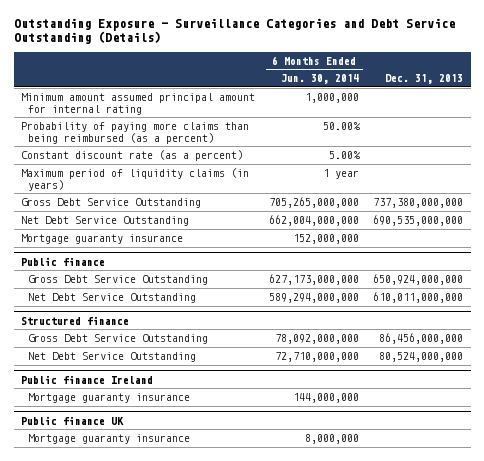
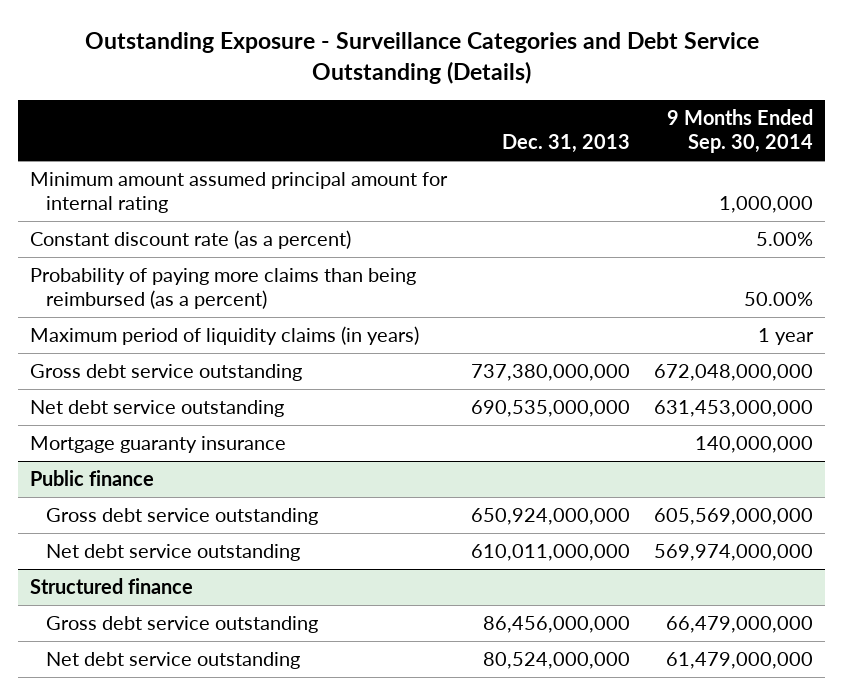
- | 6 Months Ended Jun. 30, 2014 | Dec. 31, 2013
+ | Dec. 31, 2013 | 9 Months Ended Sep. 30, 2014
moved down: Probability of paying more claims than being reimbursed (as a percent) | | 50.00%
- Gross Debt Service Outstanding | 705,265,000,000 | 737,380,000,000
- Net Debt Service Outstanding | 662,004,000,000 | 690,535,000,000
+ Gross debt service outstanding | 737,380,000,000 | 672,048,000,000
+ Net debt service outstanding | 690,535,000,000 | 631,453,000,000
@ Public finance
- Gross Debt Service Outstanding | 627,173,000,000 | 650,924,000,000
- Net Debt Service Outstanding | 589,294,000,000 | 610,011,000,000
+ Gross debt service outstanding | 650,924,000,000 | 605,569,000,000
+ Net debt service outstanding | 610,011,000,000 | 569,974,000,000
@ Structured finance
- Gross Debt Service Outstanding | 78,092,000,000 | 86,456,000,000
- Net Debt Service Outstanding | 72,710,000,000 | 80,524,000,000
- Public finance Ireland
- Mortgage guaranty insurance | 144,000,000 |
- Public finance UK
- Mortgage guaranty insurance | 8,000,000 |
@ Structured finance
+ Gross debt service outstanding | 86,456,000,000 | 66,479,000,000
+ Net debt service outstanding | 80,524,000,000 | 61,479,000,000

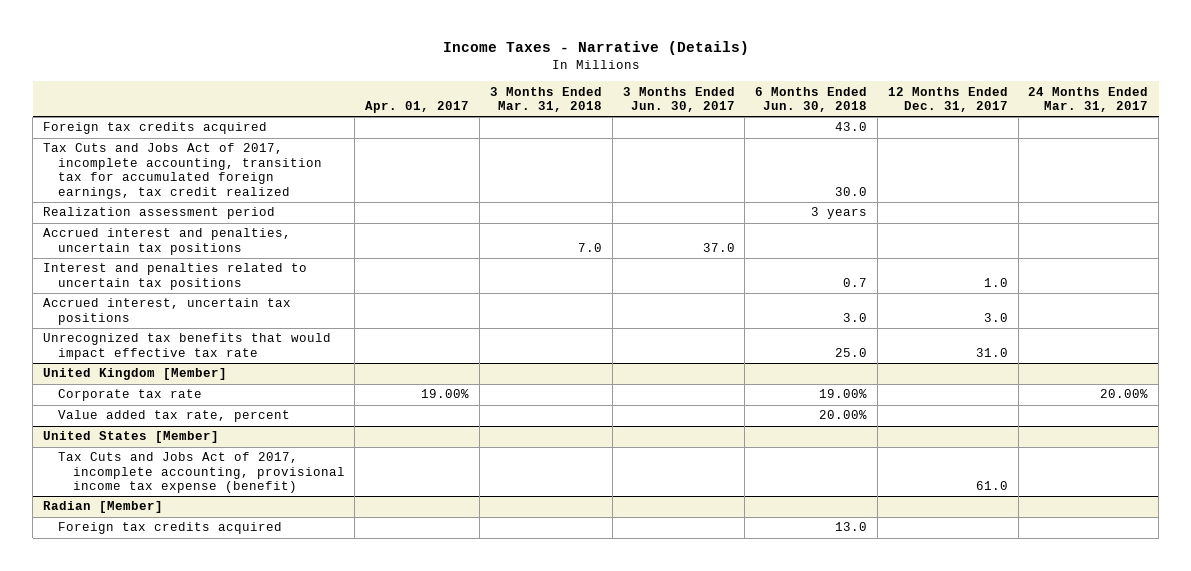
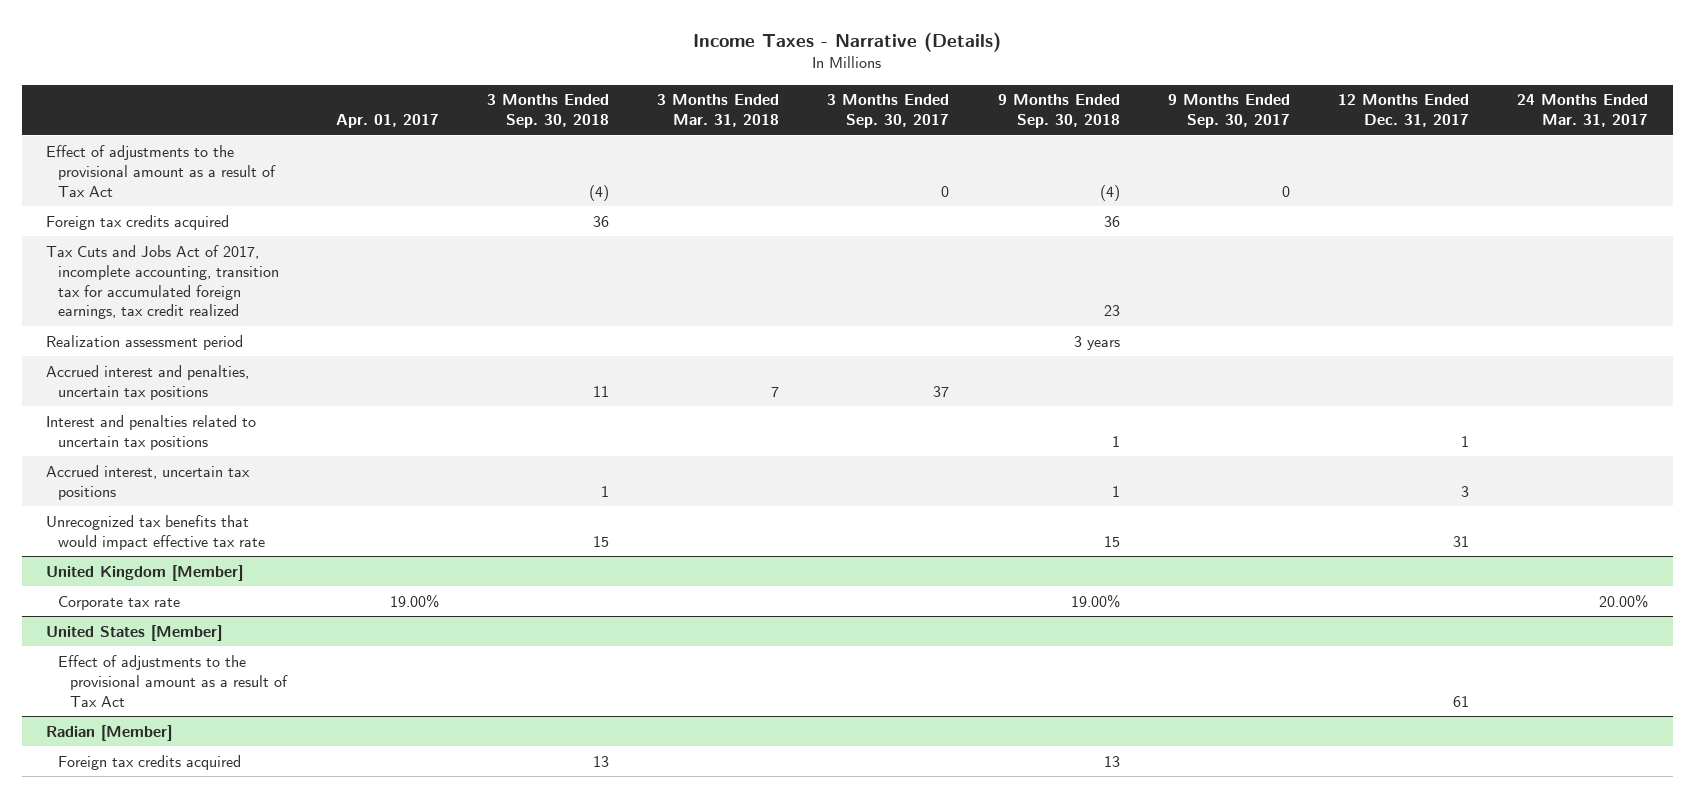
- | Apr. 01, 2017 | 3 Months Ended Mar. 31, 2018 | 3 Months Ended Jun. 30, 2017 | 6 Months Ended Jun. 30, 2018 | 12 Months Ended Dec. 31, 2017 | 24 Months Ended Mar. 31, 2017
+ | Apr. 01, 2017 | 3 Months Ended Sep. 30, 2018 | 3 Months Ended Mar. 31, 2018 | 3 Months Ended Sep. 30, 2017 | 9 Months Ended Sep. 30, 2018 | 9 Months Ended Sep. 30, 2017 | 12 Months Ended Dec. 31, 2017 | 24 Months Ended Mar. 31, 2017
+ Effect of adjustments to the provisional amount as a result of Tax Act | | (4) | | 0 | (4) | 0 | |
- Accrued interest and penalties, uncertain tax positions | | 7.0 | 37.0 | | |
- Interest and penalties related to uncertain tax positions | | | | 0.7 | 1.0 |
- Accrued interest, uncertain tax positions | | | | 3.0 | 3.0 |
- Unrecognized tax benefits that would impact effective tax rate | | | | 25.0 | 31.0 |
+ Accrued interest and penalties, uncertain tax positions | | 11 | 7 | 37 | | | |
+ Interest and penalties related to uncertain tax positions | | | | | 1 | | 1 |
+ Accrued interest, uncertain tax positions | | 1 | | | 1 | | 3 |
+ Unrecognized tax benefits that would impact effective tax rate | | 15 | | | 15 | | 31 |
@ United Kingdom [Member]
- Value added tax rate, percent | | | | 20.00% | |
@ United States [Member]
- Tax Cuts and Jobs Act of 2017, incomplete accounting, provisional income tax expense (benefit) | | | | | 61.0 |
+ Effect of adjustments to the provisional amount as a result of Tax Act | | | | | | | 61 |

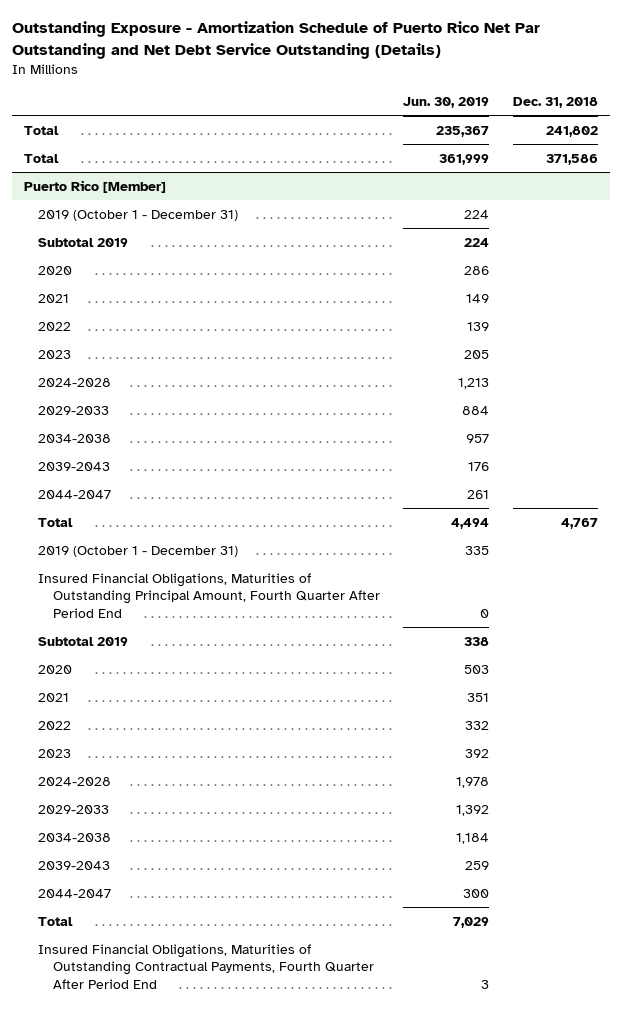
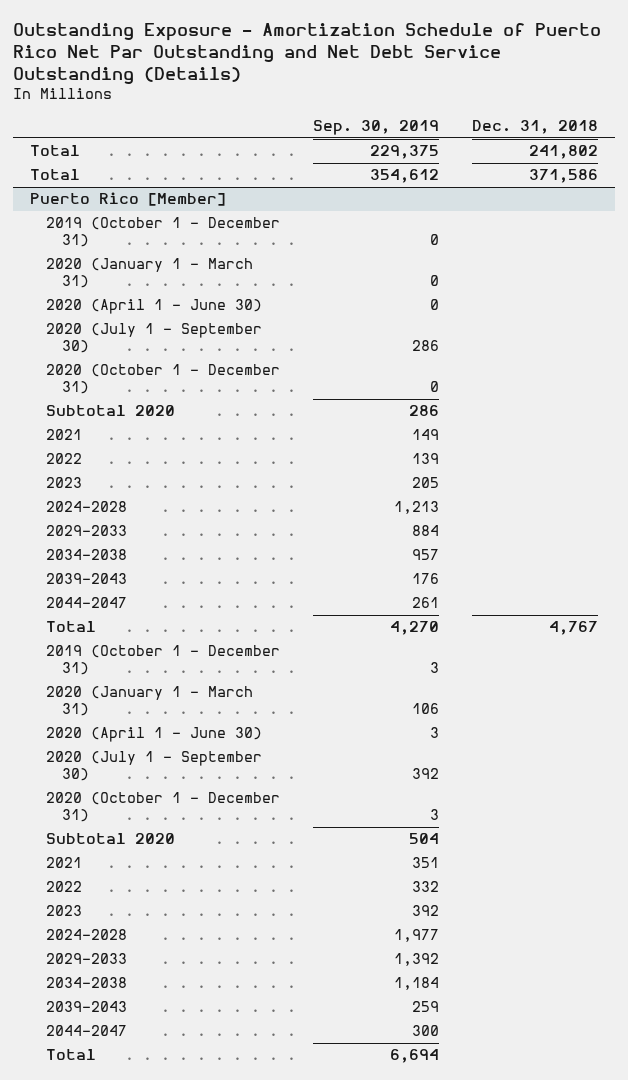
- | Jun. 30, 2019 | Dec. 31, 2018
+ | Sep. 30, 2019 | Dec. 31, 2018
@ Puerto Rico [Member]
- Subtotal 2019 | 224 |
- 2020 | 286 |
+ 2020 (January 1 - March 31) | 0 |
+ 2020 (April 1 - June 30) | 0 |
+ 2020 (July 1 - September 30) | 286 |
+ 2020 (October 1 - December 31) | 0 |
+ Subtotal 2020 | 286 |
- Insured Financial Obligations, Maturities of Outstanding Principal Amount, Fourth Quarter After Period End | 0 |
- Subtotal 2019 | 338 |
- 2020 | 503 |
+ 2020 (January 1 - March 31) | 106 |
+ 2020 (April 1 - June 30) | 3 |
+ 2020 (July 1 - September 30) | 392 |
+ 2020 (October 1 - December 31) | 3 |
+ Subtotal 2020 | 504 |
- Insured Financial Obligations, Maturities of Outstanding Contractual Payments, Fourth Quarter After Period End | 3 |

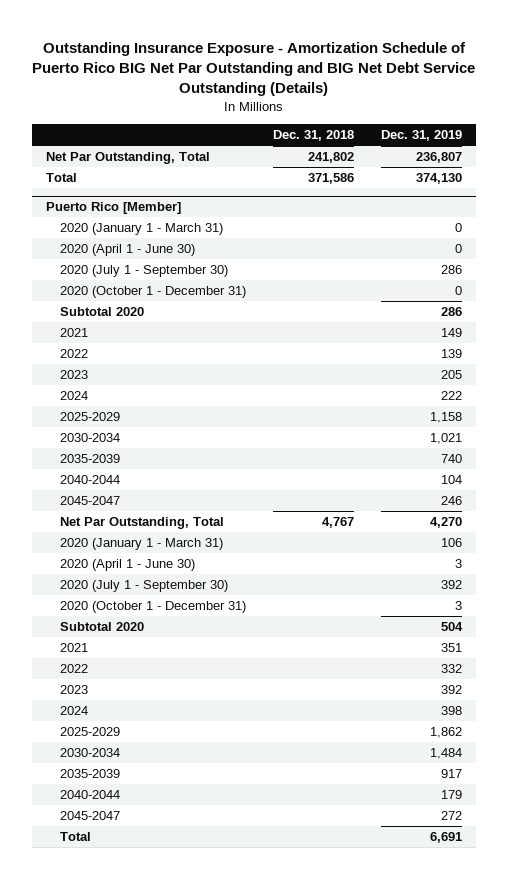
- Outstanding Exposure - Amortization Schedule of Puerto Rico Net Par Outstanding and Net Debt Service Outstanding (Details)
+ Outstanding Insurance Exposure - Amortization Schedule of Puerto Rico BIG Net Par Outstanding and BIG Net Debt Service Outstanding (Details)
- | Sep. 30, 2019 | Dec. 31, 2018
+ | Dec. 31, 2018 | Dec. 31, 2019
- Total | 229,375 | 241,802
+ Net Par Outstanding, Total | 241,802 | 236,807
@ Puerto Rico [Member]
- 2019 (October 1 - December 31) | 0 |
- 2024-2028 | 1,213 |
- 2029-2033 | 884 |
- 2034-2038 | 957 |
- 2039-2043 | 176 |
- 2044-2047 | 261 |
- Total | 4,270 | 4,767
- 2019 (October 1 - December 31) | 3 |
+ 2024 | | 222
+ 2025-2029 | | 1,158
+ 2030-2034 | | 1,021
+ 2035-2039 | | 740
+ 2040-2044 | | 104
+ 2045-2047 | | 246
+ Net Par Outstanding, Total | 4,767 | 4,270
- 2024-2028 | 1,977 |
- 2029-2033 | 1,392 |
- 2034-2038 | 1,184 |
- 2039-2043 | 259 |
- 2044-2047 | 300 |
+ 2024 | | 398
+ 2025-2029 | | 1,862
+ 2030-2034 | | 1,484
+ 2035-2039 | | 917
+ 2040-2044 | | 179
+ 2045-2047 | | 272

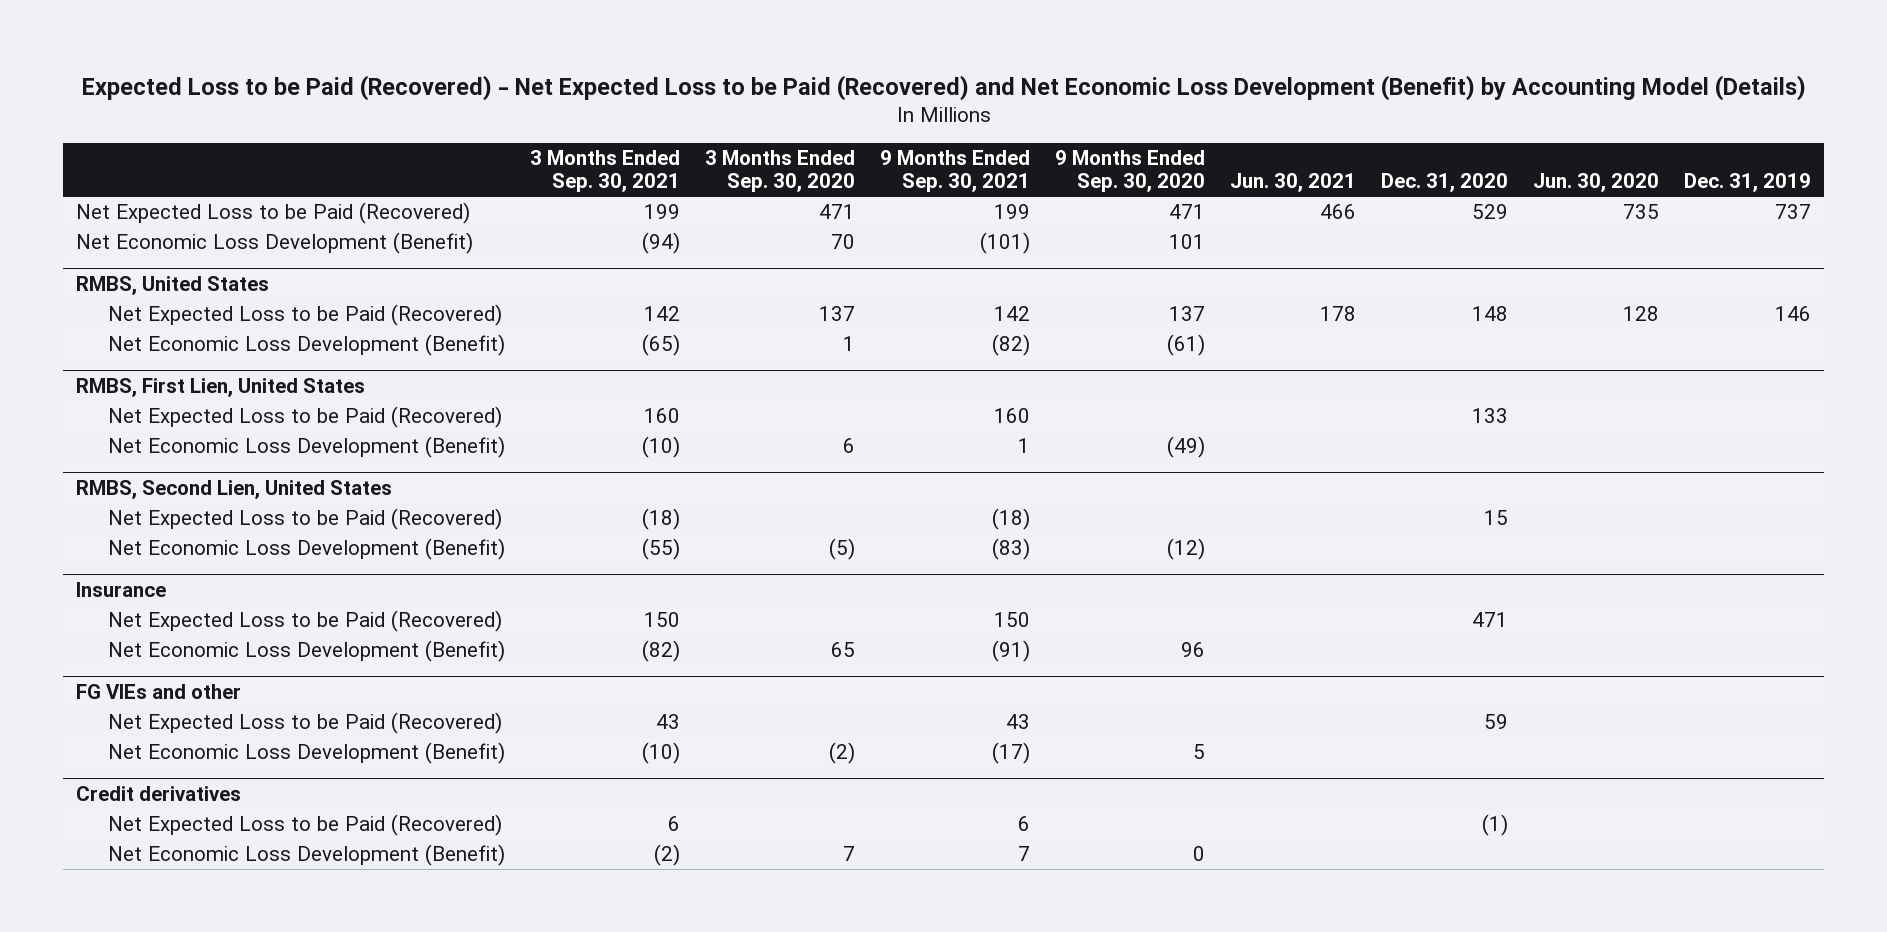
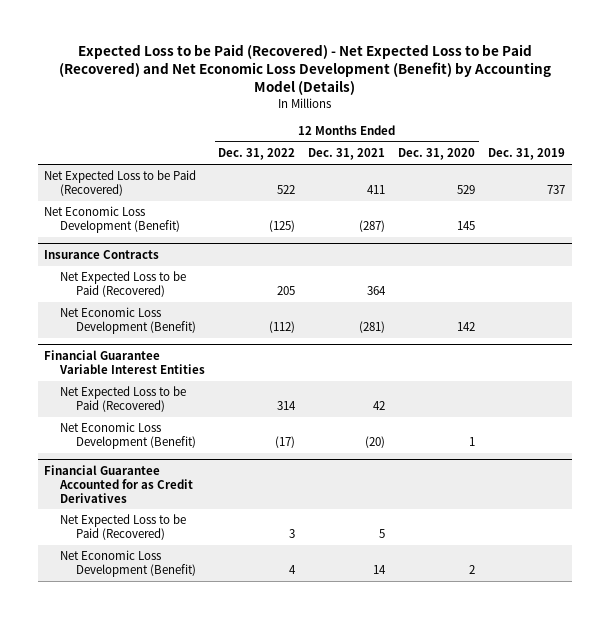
- | 3 Months Ended Sep. 30, 2021 | 3 Months Ended Sep. 30, 2020 | 9 Months Ended Sep. 30, 2021 | 9 Months Ended Sep. 30, 2020 | Jun. 30, 2021 | Dec. 31, 2020 | Jun. 30, 2020 | Dec. 31, 2019
+ | 12 Months Ended Dec. 31, 2022 | 12 Months Ended Dec. 31, 2021 | 12 Months Ended Dec. 31, 2020 | Dec. 31, 2019
- RMBS, United States
- Net Expected Loss to be Paid (Recovered) | 142 | 137 | 142 | 137 | 178 | 148 | 128 | 146
- Net Economic Loss Development (Benefit) | (65) | 1 | (82) | (61) | | | |
- RMBS, First Lien, United States
- Net Expected Loss to be Paid (Recovered) | 160 | | 160 | | | 133 | |
- Net Economic Loss Development (Benefit) | (10) | 6 | 1 | (49) | | | |
- RMBS, Second Lien, United States
- Net Expected Loss to be Paid (Recovered) | (18) | | (18) | | | 15 | |
- Net Economic Loss Development (Benefit) | (55) | (5) | (83) | (12) | | | |
- Insurance
+ Insurance Contracts
- FG VIEs and other
+ Financial Guarantee Variable Interest Entities
- Credit derivatives
+ Financial Guarantee Accounted for as Credit Derivatives

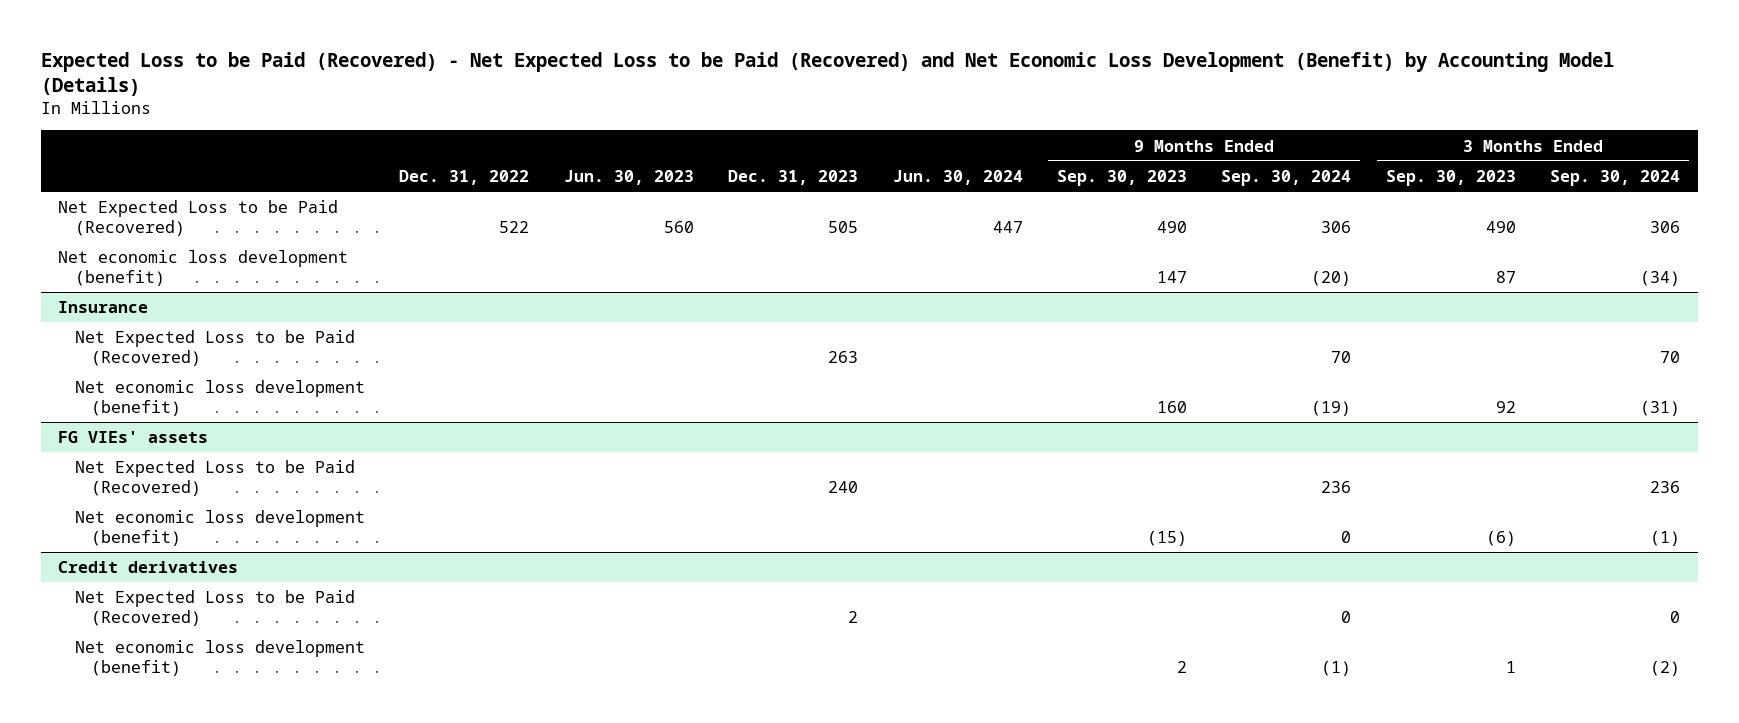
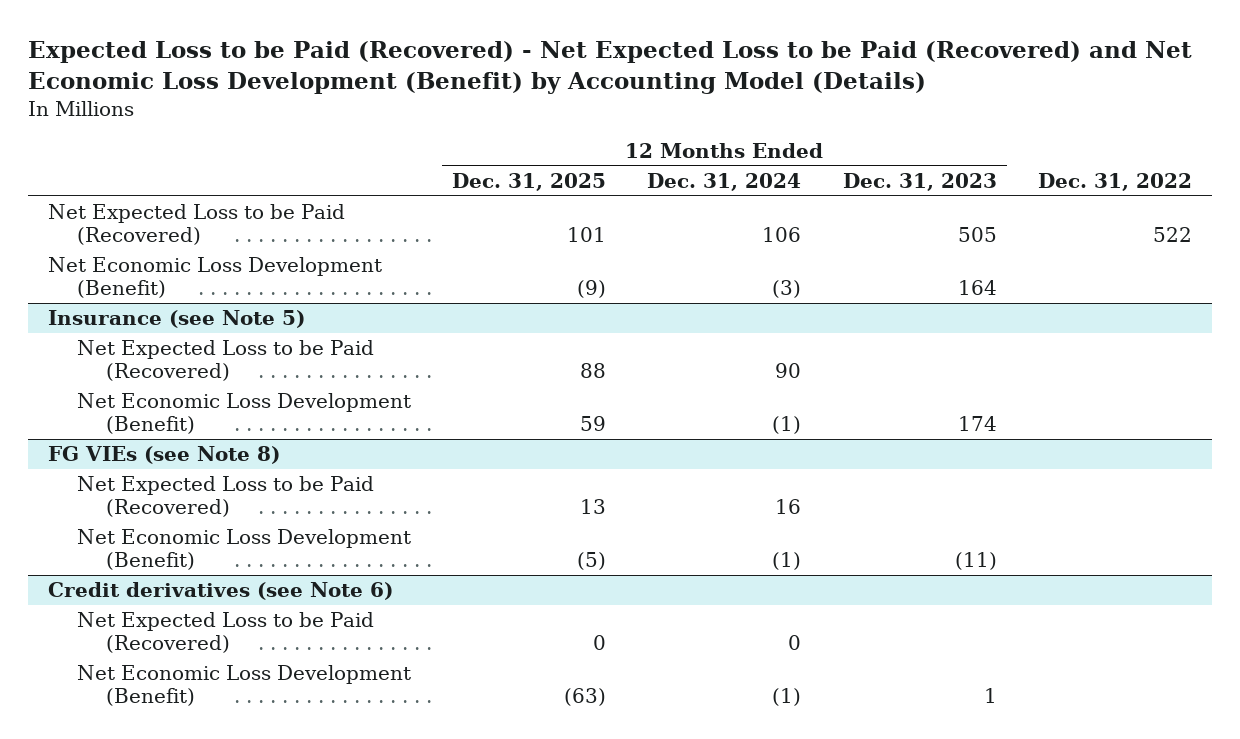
- | Dec. 31, 2022 | Jun. 30, 2023 | Dec. 31, 2023 | Jun. 30, 2024 | 9 Months Ended Sep. 30, 2023 | 9 Months Ended Sep. 30, 2024 | 3 Months Ended Sep. 30, 2023 | 3 Months Ended Sep. 30, 2024
+ | 12 Months Ended Dec. 31, 2025 | 12 Months Ended Dec. 31, 2024 | 12 Months Ended Dec. 31, 2023 | Dec. 31, 2022
- Net economic loss development (benefit) | | | | | 147 | (20) | 87 | (34)
- Insurance
+ Net Economic Loss Development (Benefit) | (9) | (3) | 164 |
+ Insurance (see Note 5)
- Net economic loss development (benefit) | | | | | 160 | (19) | 92 | (31)
- FG VIEs' assets
+ Net Economic Loss Development (Benefit) | 59 | (1) | 174 |
+ FG VIEs (see Note 8)
- Net economic loss development (benefit) | | | | | (15) | 0 | (6) | (1)
- Credit derivatives
+ Net Economic Loss Development (Benefit) | (5) | (1) | (11) |
+ Credit derivatives (see Note 6)
- Net economic loss development (benefit) | | | | | 2 | (1) | 1 | (2)
+ Net Economic Loss Development (Benefit) | (63) | (1) | 1 |

